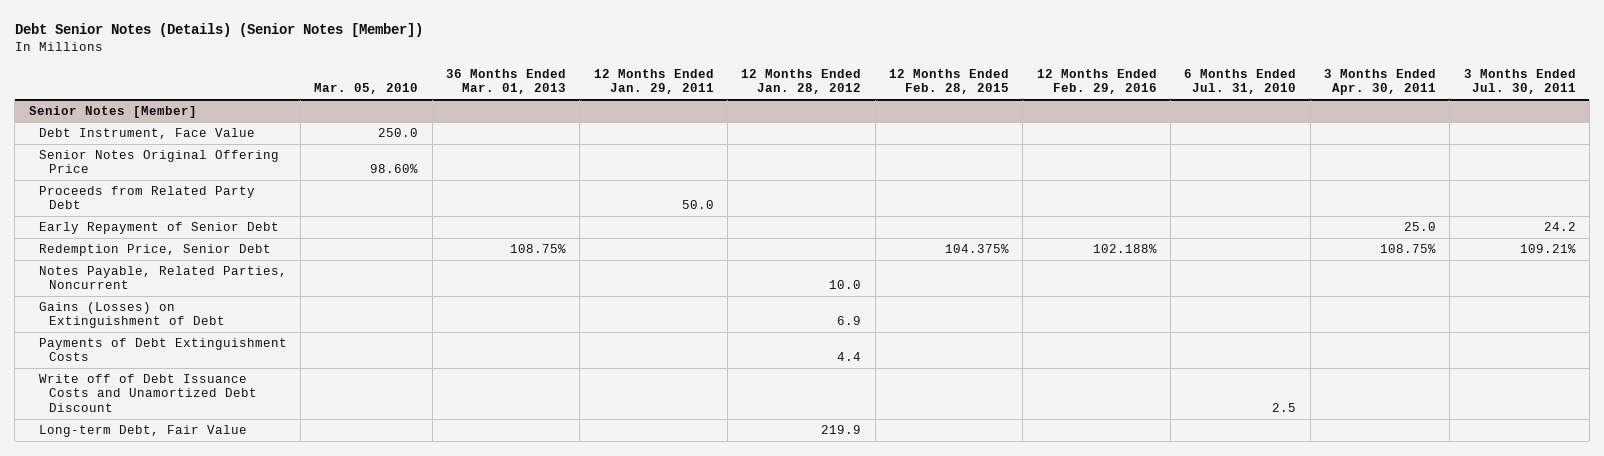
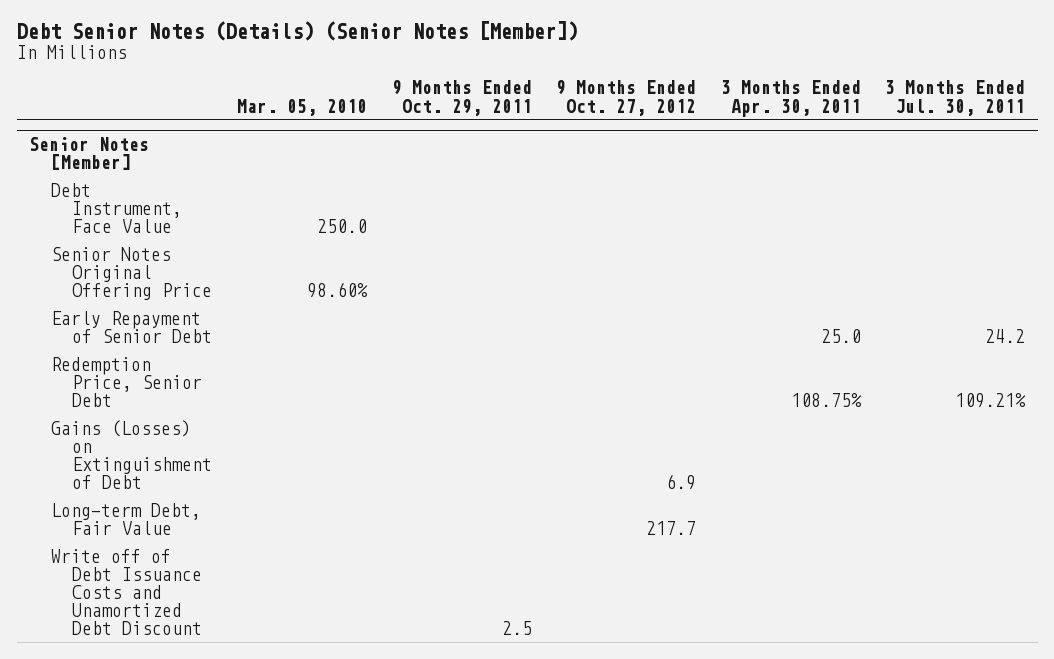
- | Mar. 05, 2010 | 36 Months Ended Mar. 01, 2013 | 12 Months Ended Jan. 29, 2011 | 12 Months Ended Jan. 28, 2012 | 12 Months Ended Feb. 28, 2015 | 12 Months Ended Feb. 29, 2016 | 6 Months Ended Jul. 31, 2010 | 3 Months Ended Apr. 30, 2011 | 3 Months Ended Jul. 30, 2011
+ | Mar. 05, 2010 | 9 Months Ended Oct. 29, 2011 | 9 Months Ended Oct. 27, 2012 | 3 Months Ended Apr. 30, 2011 | 3 Months Ended Jul. 30, 2011
@ Senior Notes [Member]
- Proceeds from Related Party Debt | | | 50.0 | | | | | |
- Notes Payable, Related Parties, Noncurrent | | | | 10.0 | | | | |
- Payments of Debt Extinguishment Costs | | | | 4.4 | | | | |
moved down: Write off of Debt Issuance Costs and Unamortized Debt Discount | | 2.5 | | |

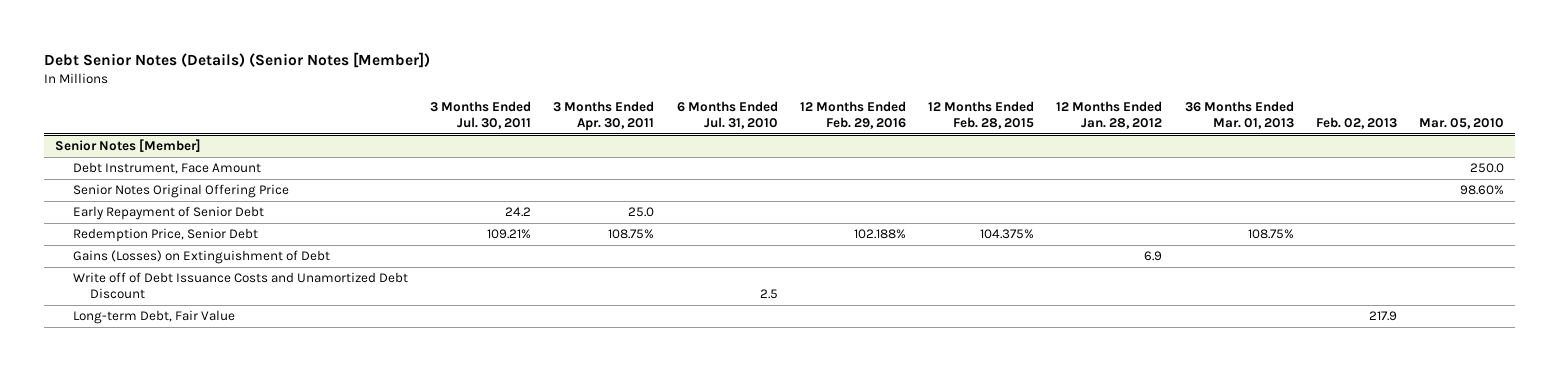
- | Mar. 05, 2010 | 9 Months Ended Oct. 29, 2011 | 9 Months Ended Oct. 27, 2012 | 3 Months Ended Apr. 30, 2011 | 3 Months Ended Jul. 30, 2011
+ | 3 Months Ended Jul. 30, 2011 | 3 Months Ended Apr. 30, 2011 | 6 Months Ended Jul. 31, 2010 | 12 Months Ended Feb. 29, 2016 | 12 Months Ended Feb. 28, 2015 | 12 Months Ended Jan. 28, 2012 | 36 Months Ended Mar. 01, 2013 | Feb. 02, 2013 | Mar. 05, 2010
@ Senior Notes [Member]
- Debt Instrument, Face Value | 250.0 | | | |
+ Debt Instrument, Face Amount | | | | | | | | | 250.0
moved down: Long-term Debt, Fair Value | | | | | | | | 217.9 |

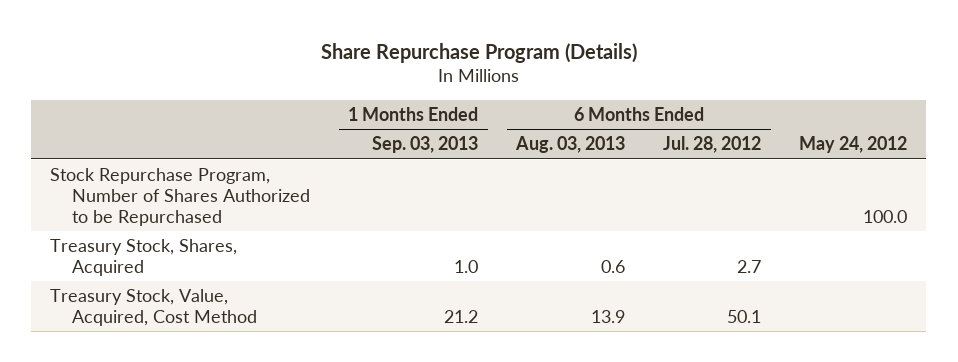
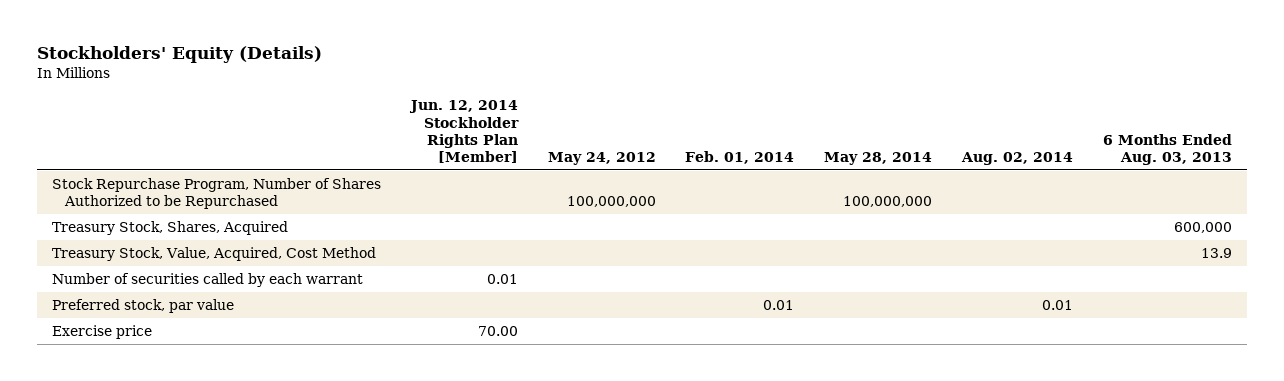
- Share Repurchase Program (Details)
+ Stockholders' Equity (Details)
- | 1 Months Ended Sep. 03, 2013 | 6 Months Ended Aug. 03, 2013 | 6 Months Ended Jul. 28, 2012 | May 24, 2012
+ | Jun. 12, 2014 Stockholder Rights Plan [Member] | May 24, 2012 | Feb. 01, 2014 | May 28, 2014 | Aug. 02, 2014 | 6 Months Ended Aug. 03, 2013
- Stock Repurchase Program, Number of Shares Authorized to be Repurchased | | | | 100.0
- Treasury Stock, Shares, Acquired | 1.0 | 0.6 | 2.7 |
+ Stock Repurchase Program, Number of Shares Authorized to be Repurchased | | 100,000,000 | | 100,000,000 | |
+ Treasury Stock, Shares, Acquired | | | | | | 600,000
+ Number of securities called by each warrant | 0.01 | | | | |
+ Preferred stock, par value | | | 0.01 | | 0.01 |
+ Exercise price | 70.00 | | | | |

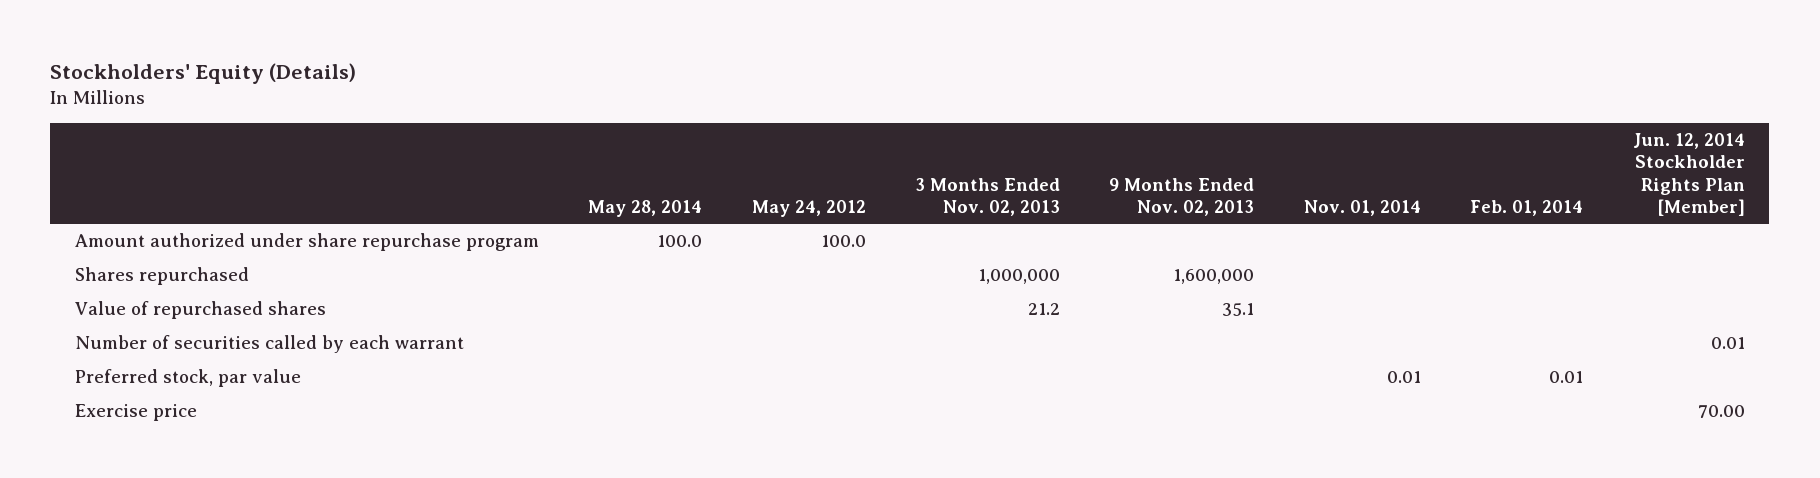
- | Jun. 12, 2014 Stockholder Rights Plan [Member] | May 24, 2012 | Feb. 01, 2014 | May 28, 2014 | Aug. 02, 2014 | 6 Months Ended Aug. 03, 2013
+ | May 28, 2014 | May 24, 2012 | 3 Months Ended Nov. 02, 2013 | 9 Months Ended Nov. 02, 2013 | Nov. 01, 2014 | Feb. 01, 2014 | Jun. 12, 2014 Stockholder Rights Plan [Member]
- Stock Repurchase Program, Number of Shares Authorized to be Repurchased | | 100,000,000 | | 100,000,000 | |
- Treasury Stock, Shares, Acquired | | | | | | 600,000
- Treasury Stock, Value, Acquired, Cost Method | | | | | | 13.9
+ Amount authorized under share repurchase program | 100.0 | 100.0 | | | | |
+ Shares repurchased | | | 1,000,000 | 1,600,000 | | |
+ Value of repurchased shares | | | 21.2 | 35.1 | | |

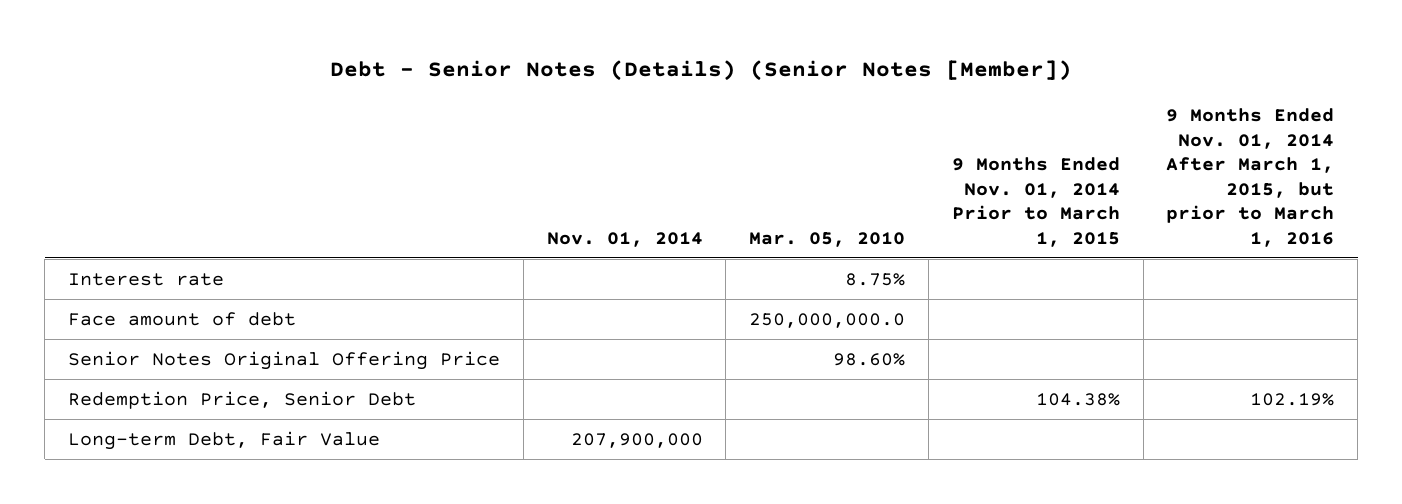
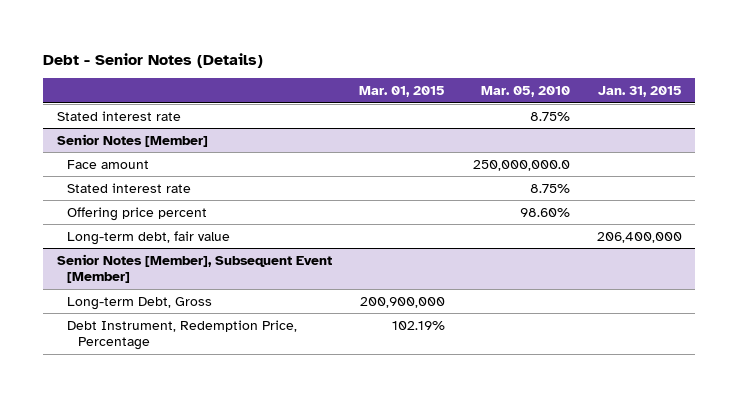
- Debt - Senior Notes (Details) (Senior Notes [Member])
+ Debt - Senior Notes (Details)
- | Nov. 01, 2014 | Mar. 05, 2010 | 9 Months Ended Nov. 01, 2014 Prior to March 1, 2015 | 9 Months Ended Nov. 01, 2014 After March 1, 2015, but prior to March 1, 2016
+ | Mar. 01, 2015 | Mar. 05, 2010 | Jan. 31, 2015
- Interest rate | | 8.75% | |
- Face amount of debt | | 250,000,000.0 | |
- Senior Notes Original Offering Price | | 98.60% | |
- Redemption Price, Senior Debt | | | 104.38% | 102.19%
- Long-term Debt, Fair Value | 207,900,000 | | |
+ Stated interest rate | | 8.75% |
+ Senior Notes [Member]
+ Face amount | | 250,000,000.0 |
+ Stated interest rate | | 8.75% |
+ Offering price percent | | 98.60% |
+ Long-term debt, fair value | | | 206,400,000
+ Senior Notes [Member], Subsequent Event [Member]
+ Long-term Debt, Gross | 200,900,000 | |
+ Debt Instrument, Redemption Price, Percentage | 102.19% | |

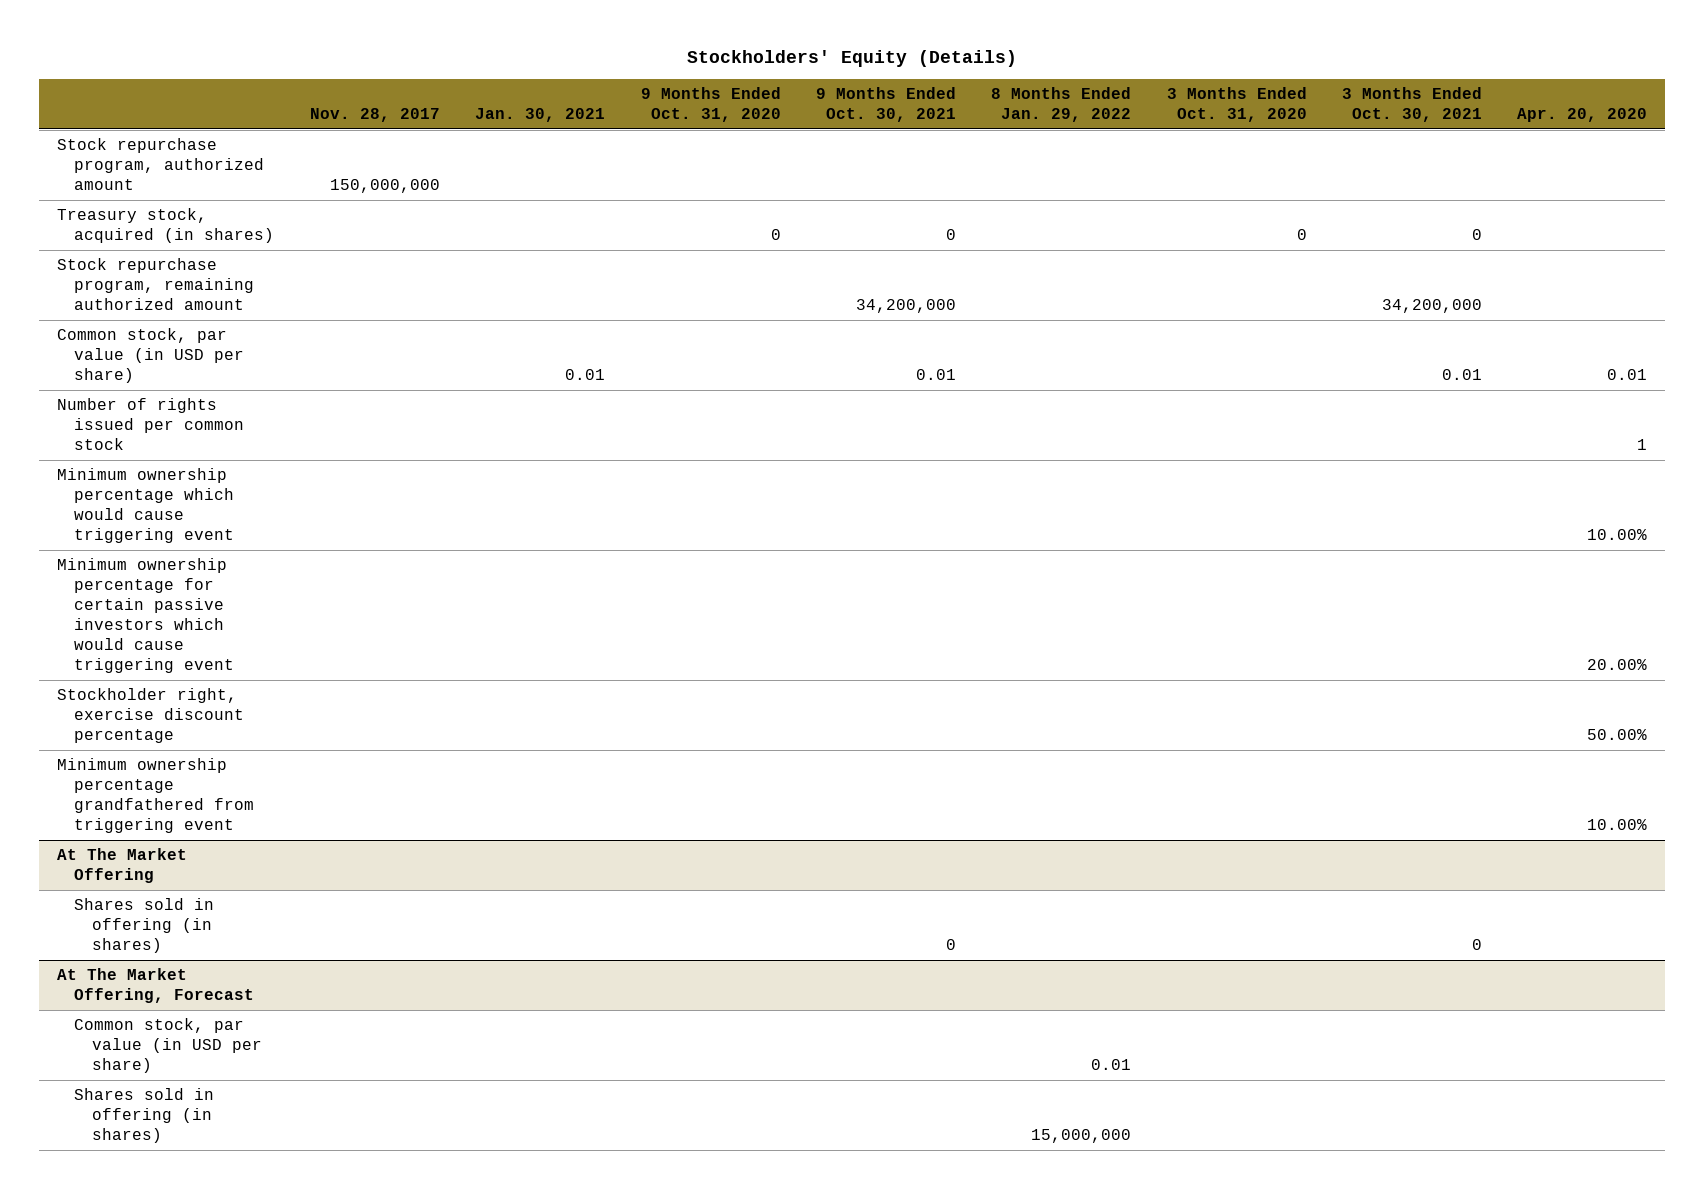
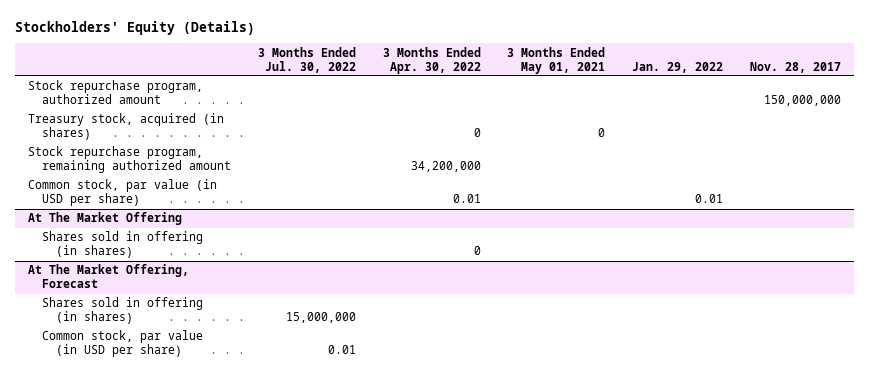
- | Nov. 28, 2017 | Jan. 30, 2021 | 9 Months Ended Oct. 31, 2020 | 9 Months Ended Oct. 30, 2021 | 8 Months Ended Jan. 29, 2022 | 3 Months Ended Oct. 31, 2020 | 3 Months Ended Oct. 30, 2021 | Apr. 20, 2020
+ | 3 Months Ended Jul. 30, 2022 | 3 Months Ended Apr. 30, 2022 | 3 Months Ended May 01, 2021 | Jan. 29, 2022 | Nov. 28, 2017
- Number of rights issued per common stock | | | | | | | | 1
- Minimum ownership percentage which would cause triggering event | | | | | | | | 10.00%
- Minimum ownership percentage for certain passive investors which would cause triggering event | | | | | | | | 20.00%
- Stockholder right, exercise discount percentage | | | | | | | | 50.00%
- Minimum ownership percentage grandfathered from triggering event | | | | | | | | 10.00%
@ At The Market Offering, Forecast
moved down: Common stock, par value (in USD per share) | 0.01 | | | |

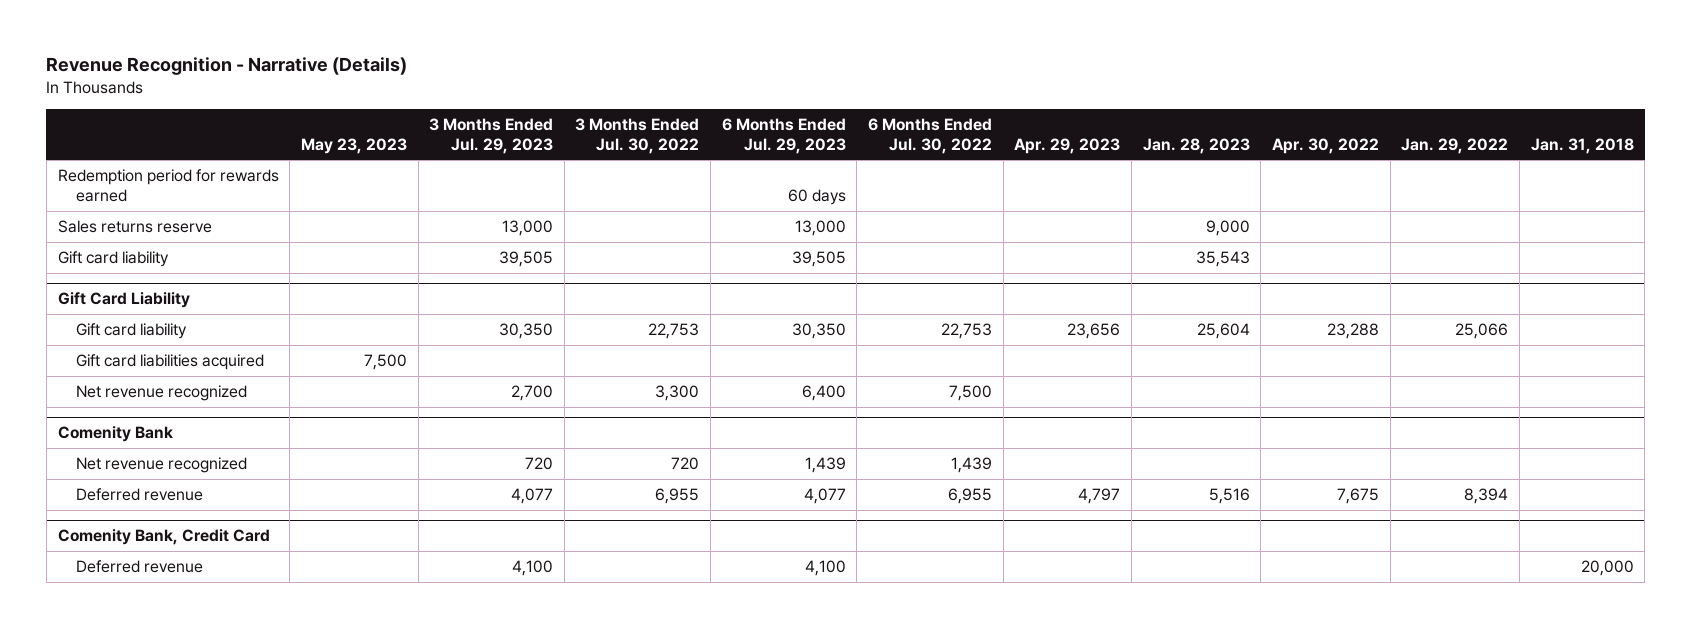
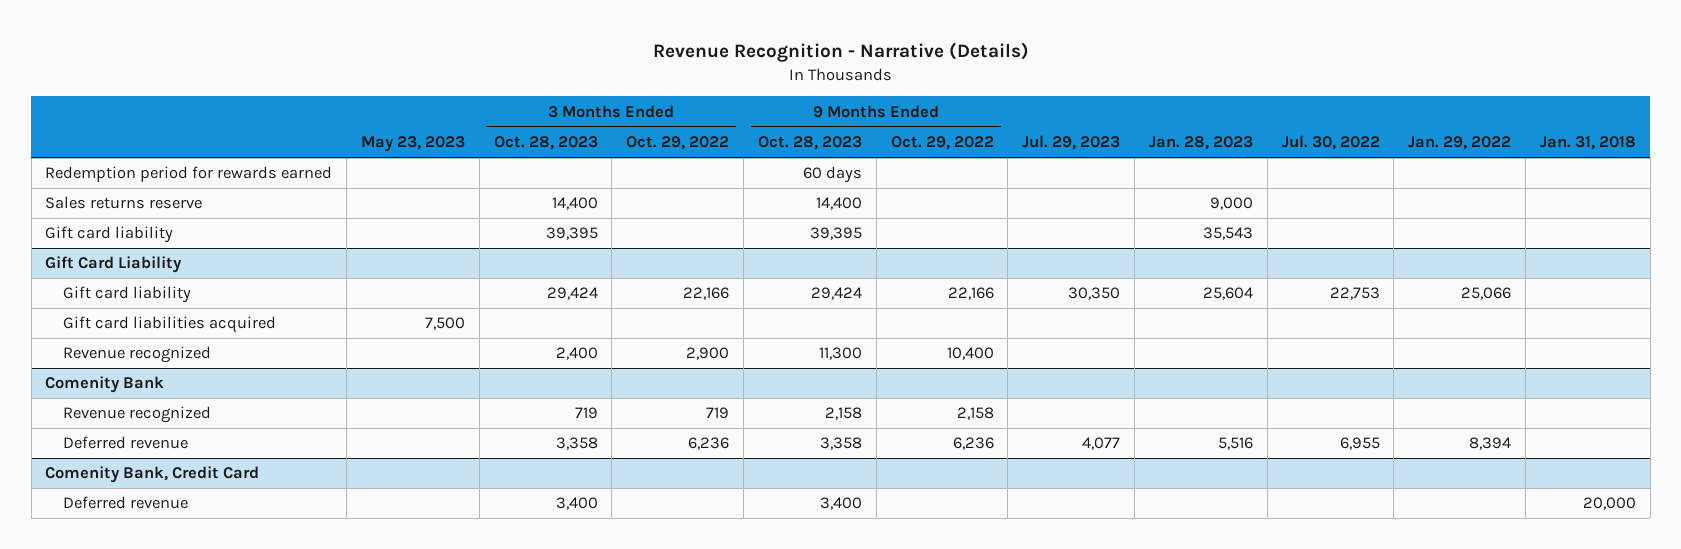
- | May 23, 2023 | 3 Months Ended Jul. 29, 2023 | 3 Months Ended Jul. 30, 2022 | 6 Months Ended Jul. 29, 2023 | 6 Months Ended Jul. 30, 2022 | Apr. 29, 2023 | Jan. 28, 2023 | Apr. 30, 2022 | Jan. 29, 2022 | Jan. 31, 2018
+ | May 23, 2023 | 3 Months Ended Oct. 28, 2023 | 3 Months Ended Oct. 29, 2022 | 9 Months Ended Oct. 28, 2023 | 9 Months Ended Oct. 29, 2022 | Jul. 29, 2023 | Jan. 28, 2023 | Jul. 30, 2022 | Jan. 29, 2022 | Jan. 31, 2018
@ Gift Card Liability
- Net revenue recognized | | 2,700 | 3,300 | 6,400 | 7,500 | | | | |
+ Revenue recognized | | 2,400 | 2,900 | 11,300 | 10,400 | | | | |
@ Comenity Bank
- Net revenue recognized | | 720 | 720 | 1,439 | 1,439 | | | | |
+ Revenue recognized | | 719 | 719 | 2,158 | 2,158 | | | | |

